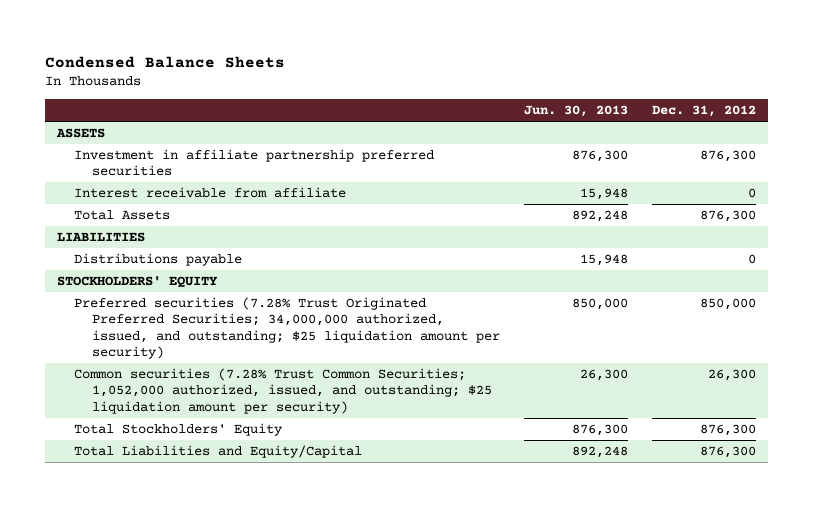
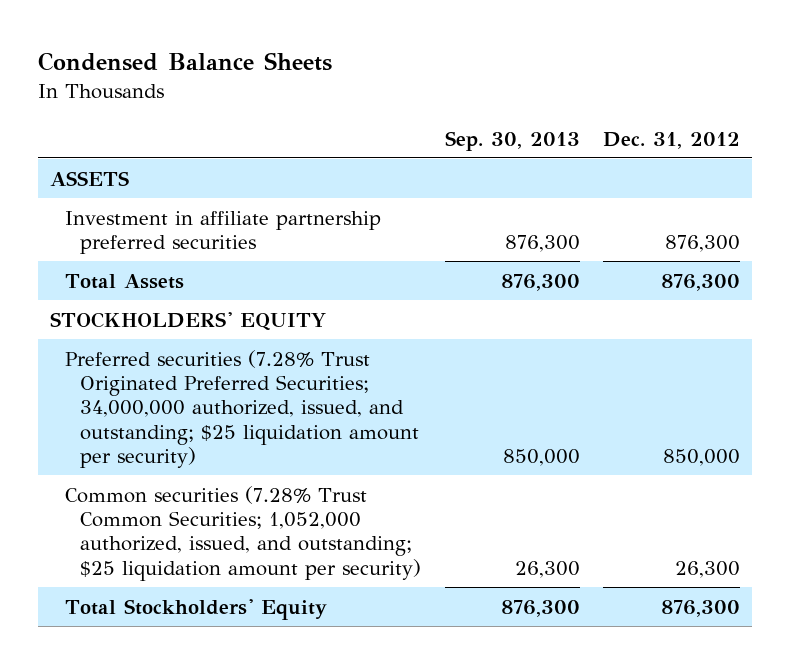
- | Jun. 30, 2013 | Dec. 31, 2012
+ | Sep. 30, 2013 | Dec. 31, 2012
- Interest receivable from affiliate | 15,948 | 0
- LIABILITIES
- Distributions payable | 15,948 | 0
- Total Liabilities and Equity/Capital | 892,248 | 876,300

